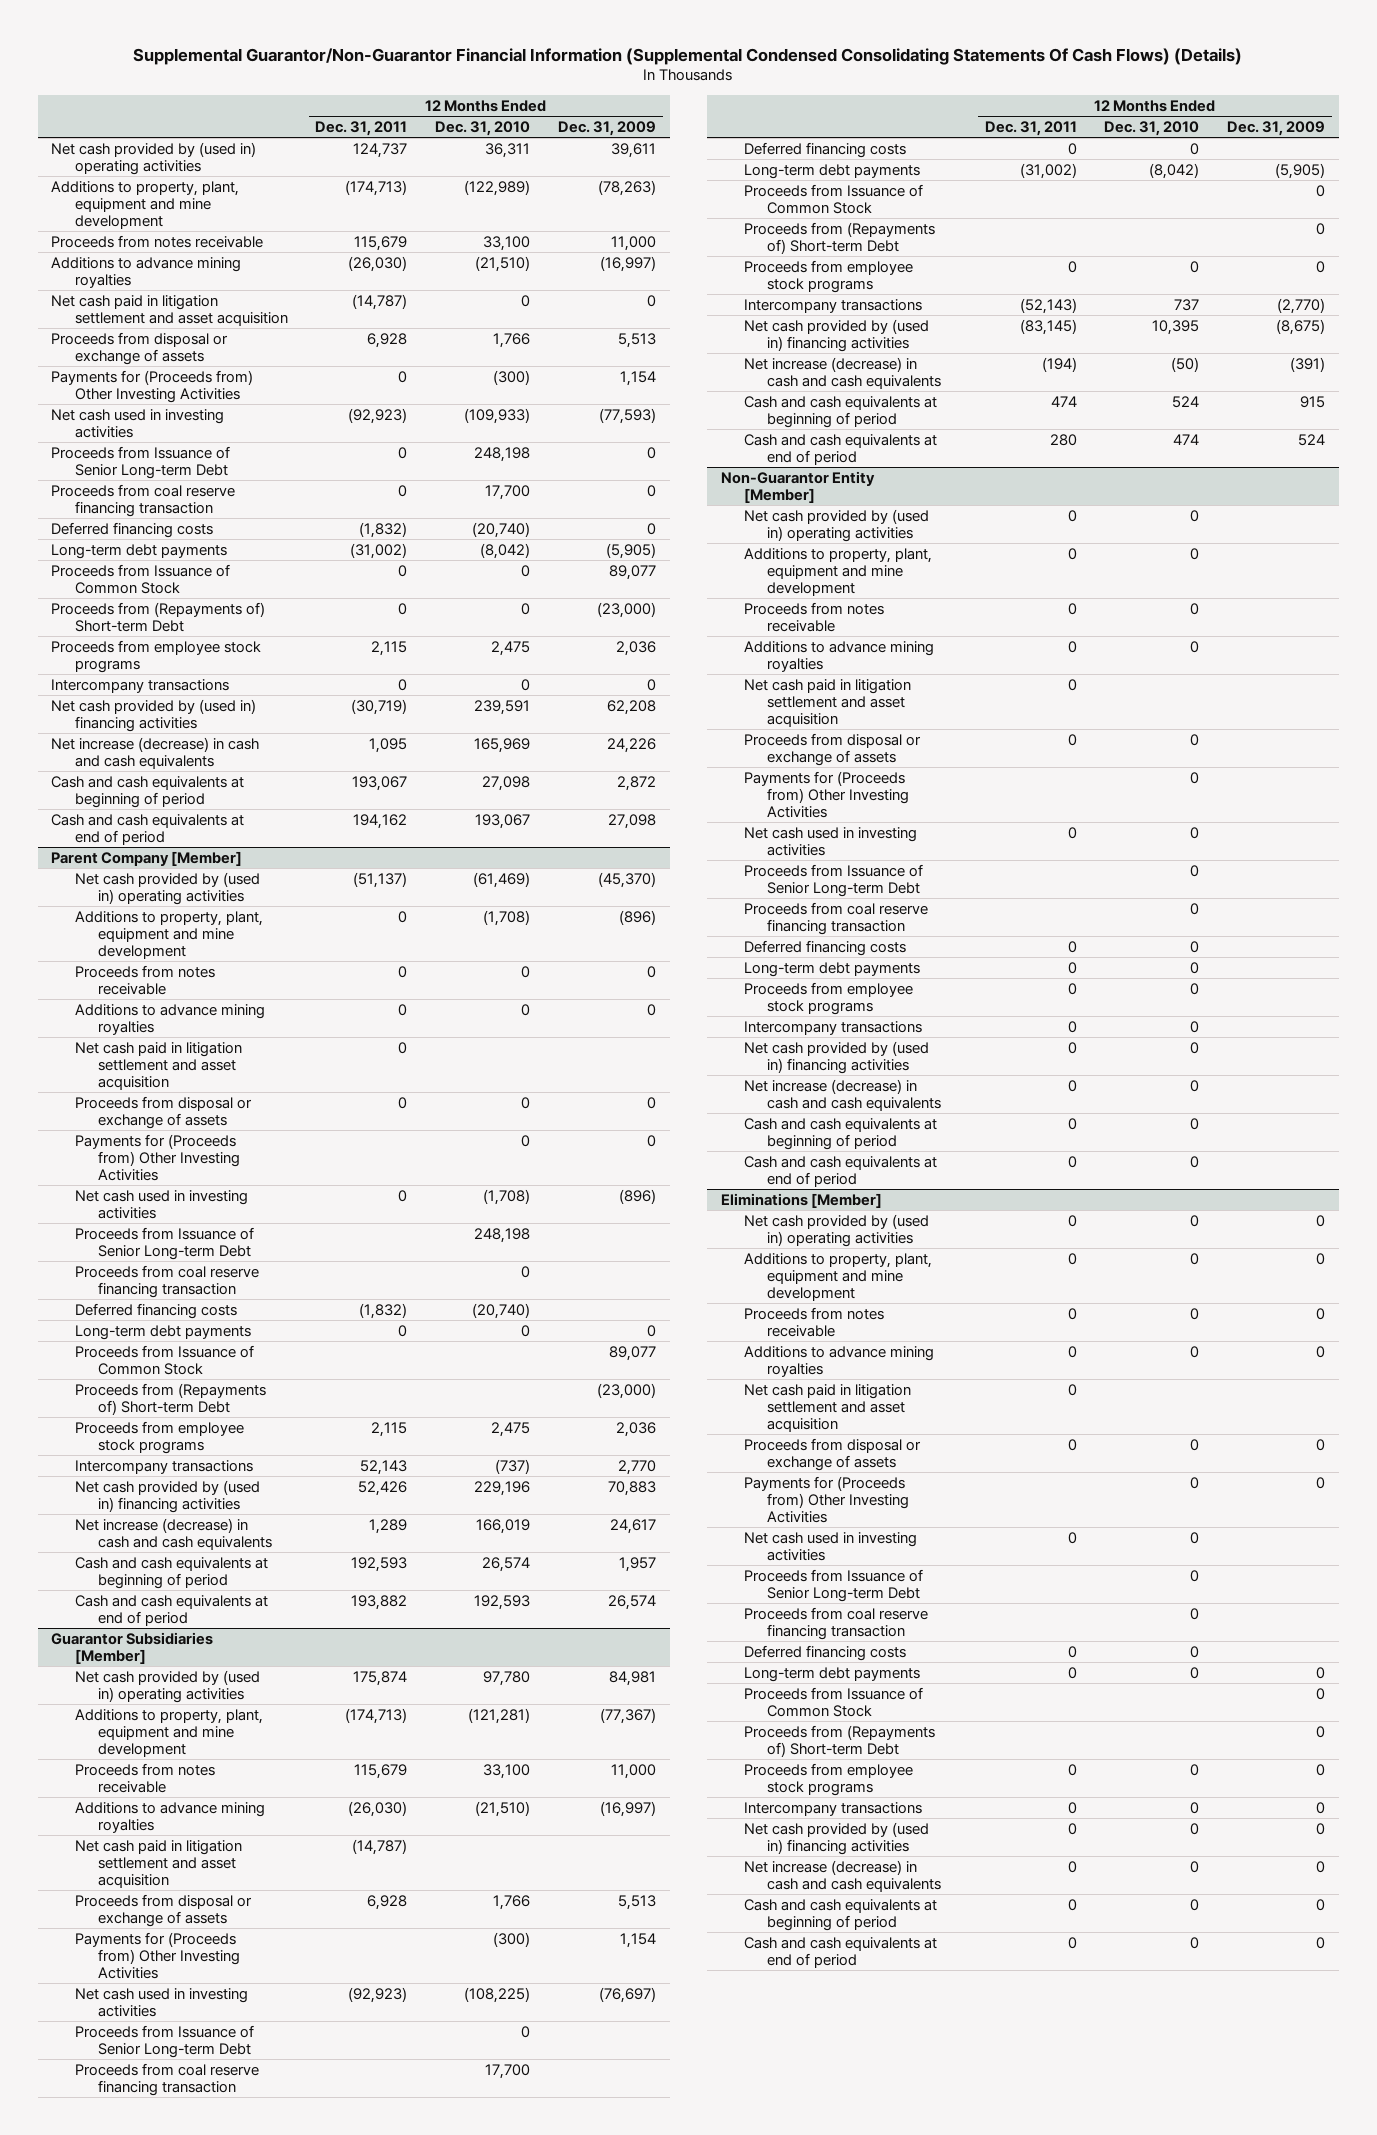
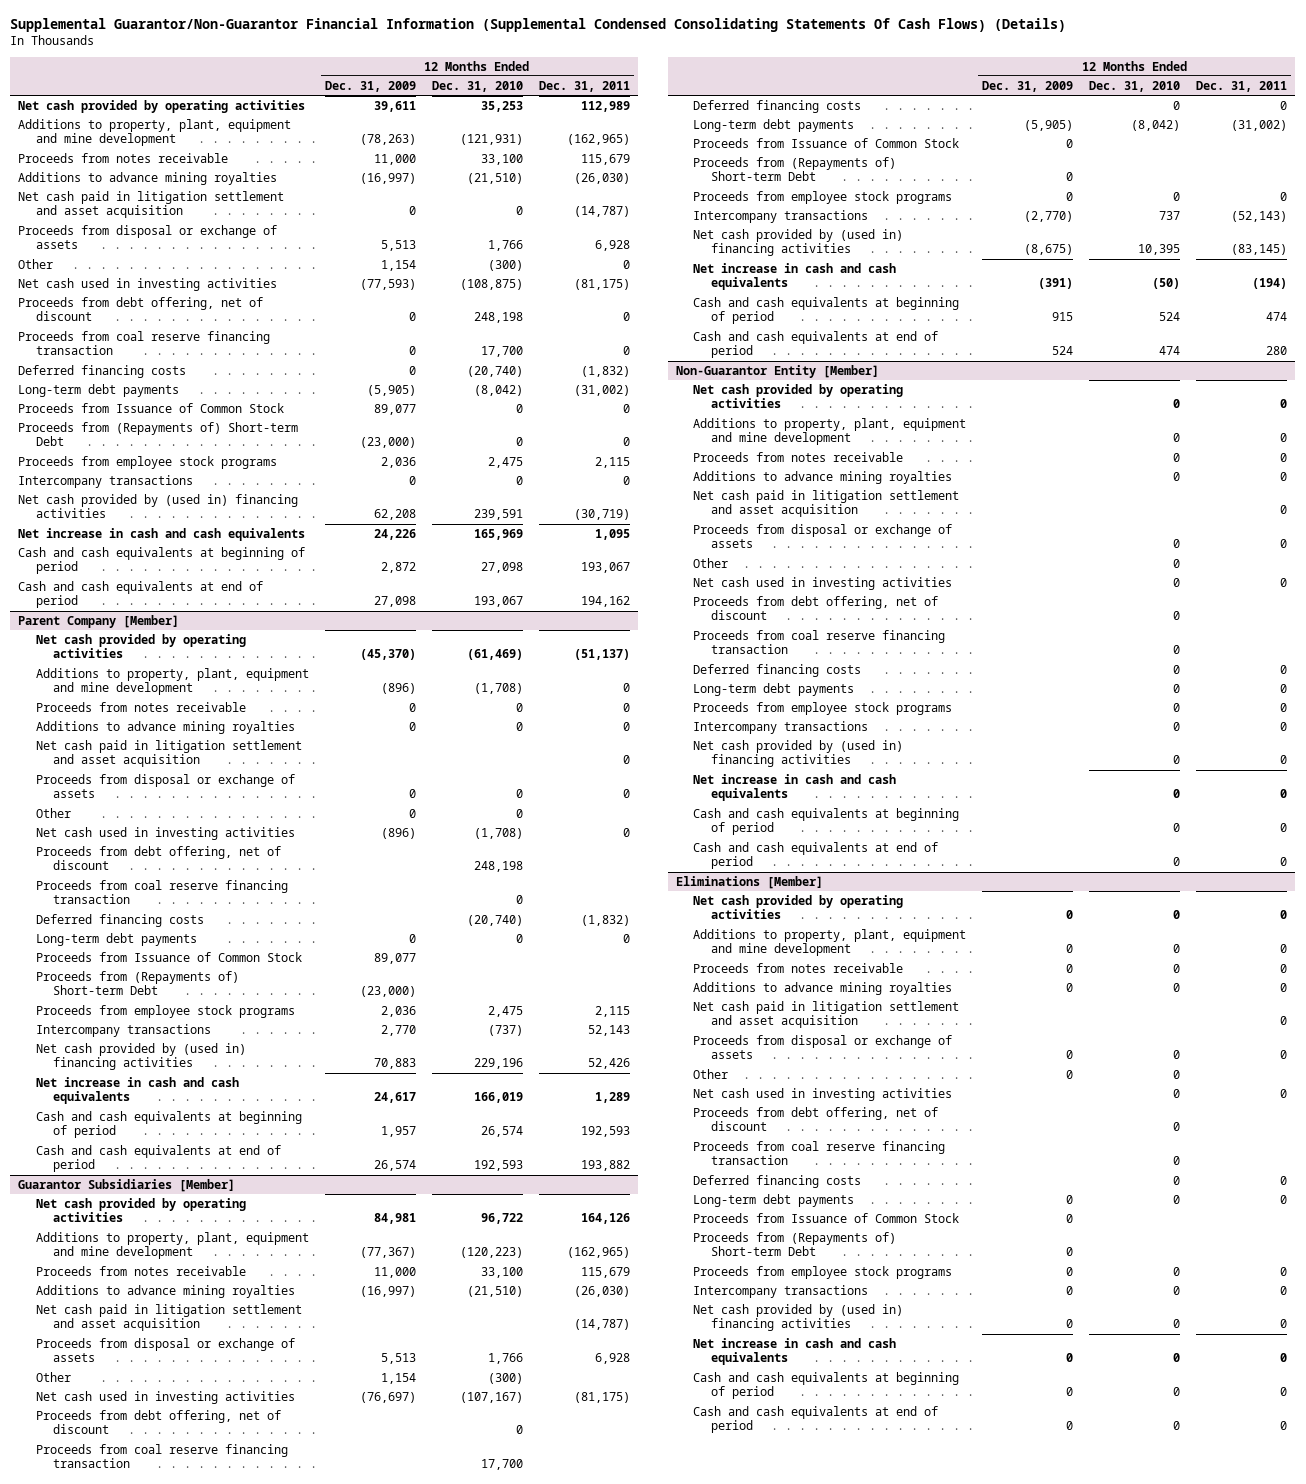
- | 12 Months Ended Dec. 31, 2011 | 12 Months Ended Dec. 31, 2010 | 12 Months Ended Dec. 31, 2009
+ | 12 Months Ended Dec. 31, 2009 | 12 Months Ended Dec. 31, 2010 | 12 Months Ended Dec. 31, 2011
- Net cash provided by (used in) operating activities | 124,737 | 36,311 | 39,611
- Additions to property, plant, equipment and mine development | (174,713) | (122,989) | (78,263)
+ Net cash provided by operating activities | 39,611 | 35,253 | 112,989
+ Additions to property, plant, equipment and mine development | (78,263) | (121,931) | (162,965)
- Payments for (Proceeds from) Other Investing Activities | 0 | (300) | 1,154
- Net cash used in investing activities | (92,923) | (109,933) | (77,593)
- Proceeds from Issuance of Senior Long-term Debt | 0 | 248,198 | 0
+ Other | 1,154 | (300) | 0
+ Net cash used in investing activities | (77,593) | (108,875) | (81,175)
+ Proceeds from debt offering, net of discount | 0 | 248,198 | 0
- Net increase (decrease) in cash and cash equivalents | 1,095 | 165,969 | 24,226
+ Net increase in cash and cash equivalents | 24,226 | 165,969 | 1,095
@ Parent Company [Member]
- Net cash provided by (used in) operating activities | (51,137) | (61,469) | (45,370)
+ Net cash provided by operating activities | (45,370) | (61,469) | (51,137)
- Payments for (Proceeds from) Other Investing Activities | | 0 | 0
+ Other | 0 | 0 |
- Proceeds from Issuance of Senior Long-term Debt | | 248,198 |
+ Proceeds from debt offering, net of discount | | 248,198 |
- Net increase (decrease) in cash and cash equivalents | 1,289 | 166,019 | 24,617
+ Net increase in cash and cash equivalents | 24,617 | 166,019 | 1,289
@ Guarantor Subsidiaries [Member]
- Net cash provided by (used in) operating activities | 175,874 | 97,780 | 84,981
- Additions to property, plant, equipment and mine development | (174,713) | (121,281) | (77,367)
+ Net cash provided by operating activities | 84,981 | 96,722 | 164,126
+ Additions to property, plant, equipment and mine development | (77,367) | (120,223) | (162,965)
- Payments for (Proceeds from) Other Investing Activities | | (300) | 1,154
- Net cash used in investing activities | (92,923) | (108,225) | (76,697)
- Proceeds from Issuance of Senior Long-term Debt | | 0 |
+ Other | 1,154 | (300) |
+ Net cash used in investing activities | (76,697) | (107,167) | (81,175)
+ Proceeds from debt offering, net of discount | | 0 |
- Net increase (decrease) in cash and cash equivalents | (194) | (50) | (391)
+ Net increase in cash and cash equivalents | (391) | (50) | (194)
@ Non-Guarantor Entity [Member]
- Net cash provided by (used in) operating activities | 0 | 0 |
+ Net cash provided by operating activities | | 0 | 0
- Payments for (Proceeds from) Other Investing Activities | | 0 |
+ Other | | 0 |
- Proceeds from Issuance of Senior Long-term Debt | | 0 |
+ Proceeds from debt offering, net of discount | | 0 |
- Net increase (decrease) in cash and cash equivalents | 0 | 0 |
+ Net increase in cash and cash equivalents | | 0 | 0
@ Eliminations [Member]
- Net cash provided by (used in) operating activities | 0 | 0 | 0
+ Net cash provided by operating activities | 0 | 0 | 0
- Payments for (Proceeds from) Other Investing Activities | | 0 | 0
+ Other | 0 | 0 |
- Proceeds from Issuance of Senior Long-term Debt | | 0 |
+ Proceeds from debt offering, net of discount | | 0 |
- Net increase (decrease) in cash and cash equivalents | 0 | 0 | 0
+ Net increase in cash and cash equivalents | 0 | 0 | 0

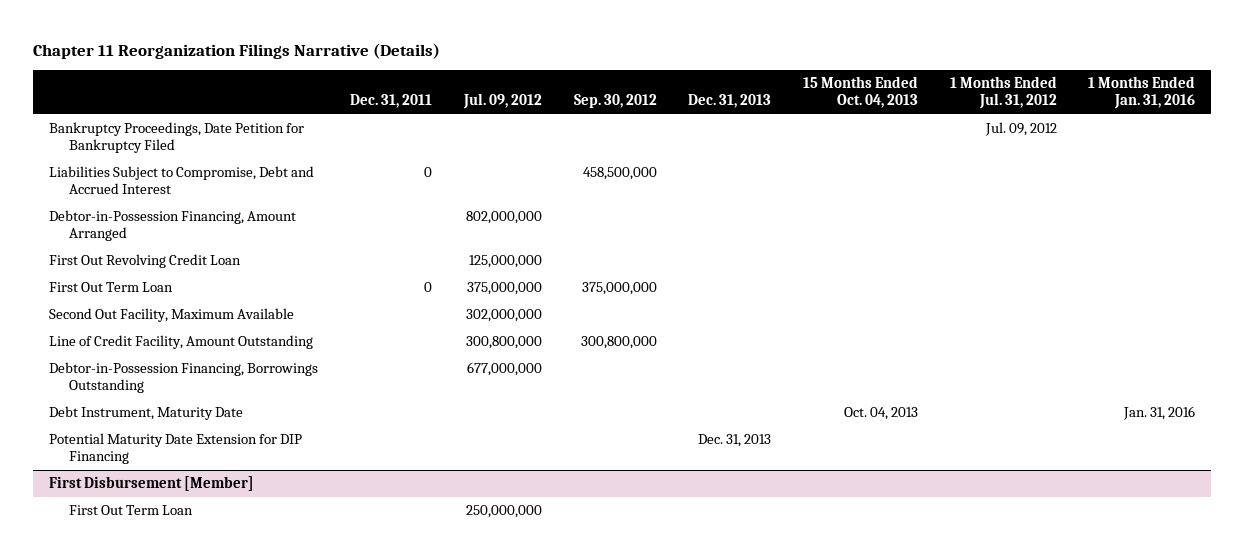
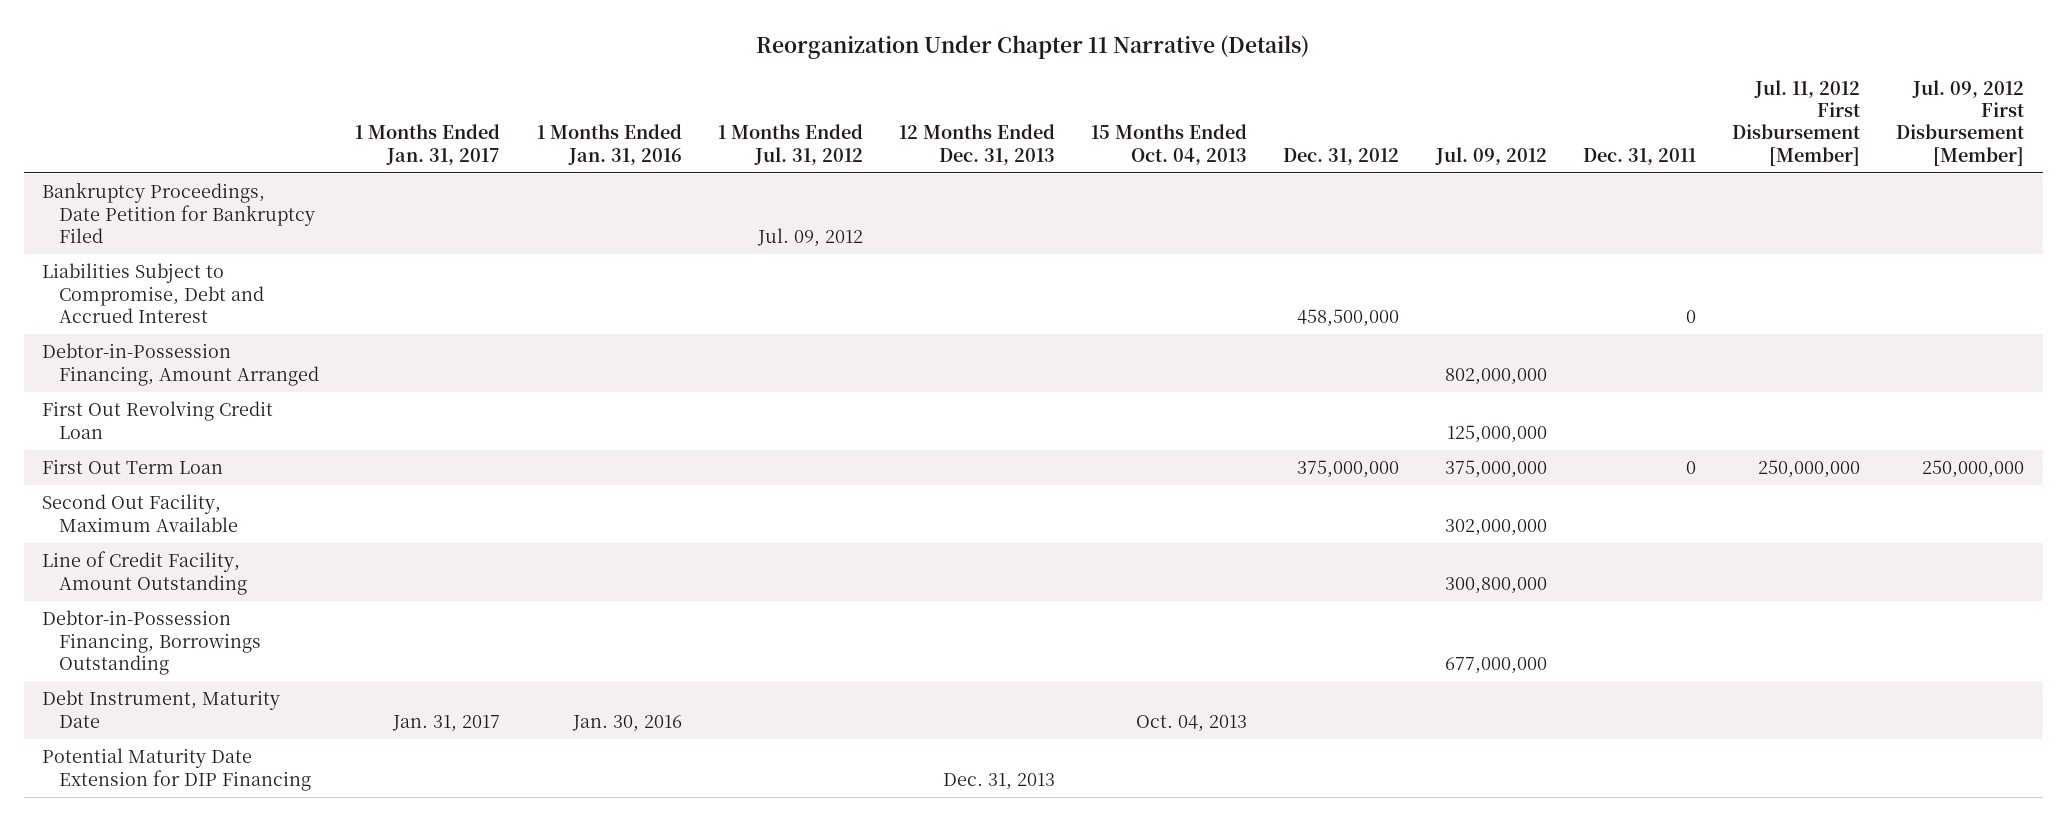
- Chapter 11 Reorganization Filings Narrative (Details)
+ Reorganization Under Chapter 11 Narrative (Details)
- | Dec. 31, 2011 | Jul. 09, 2012 | Sep. 30, 2012 | Dec. 31, 2013 | 15 Months Ended Oct. 04, 2013 | 1 Months Ended Jul. 31, 2012 | 1 Months Ended Jan. 31, 2016
+ | 1 Months Ended Jan. 31, 2017 | 1 Months Ended Jan. 31, 2016 | 1 Months Ended Jul. 31, 2012 | 12 Months Ended Dec. 31, 2013 | 15 Months Ended Oct. 04, 2013 | Dec. 31, 2012 | Jul. 09, 2012 | Dec. 31, 2011 | Jul. 11, 2012 First Disbursement [Member] | Jul. 09, 2012 First Disbursement [Member]
- Debt Instrument, Maturity Date | | | | | Oct. 04, 2013 | | Jan. 31, 2016
+ Debt Instrument, Maturity Date | Jan. 31, 2017 | Jan. 30, 2016 | | | Oct. 04, 2013 | | | | |
- First Disbursement [Member]
- First Out Term Loan | | 250,000,000 | | | | |

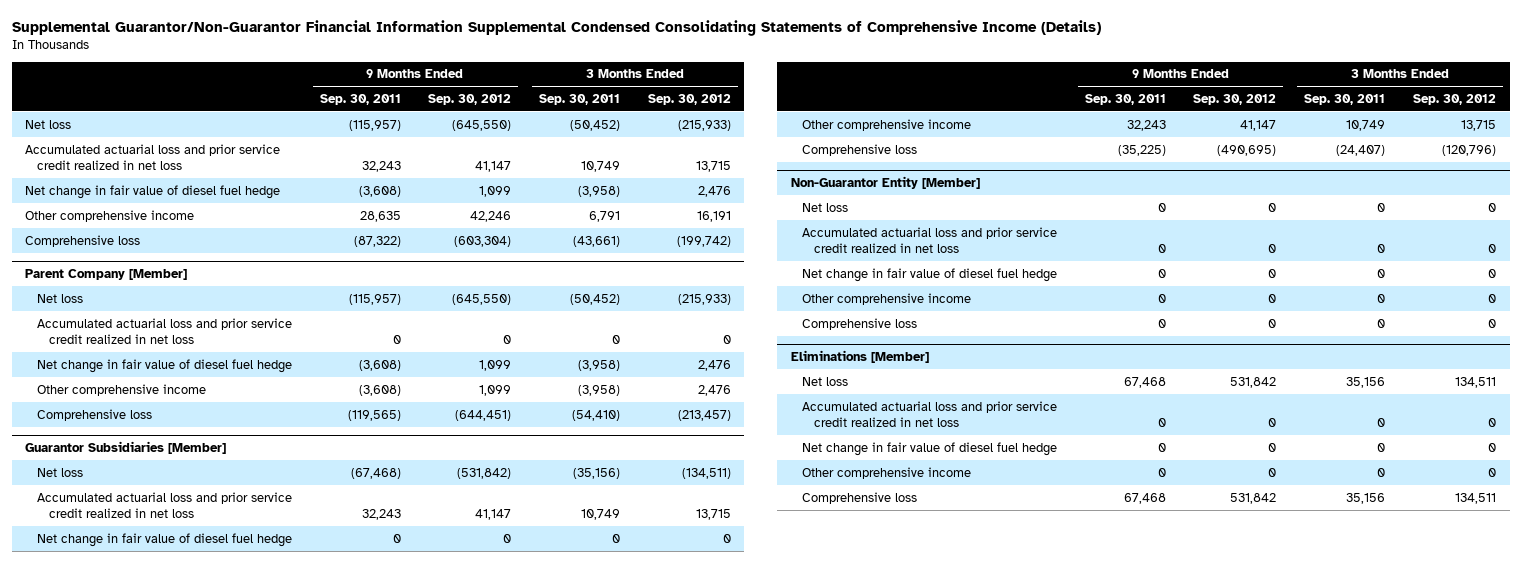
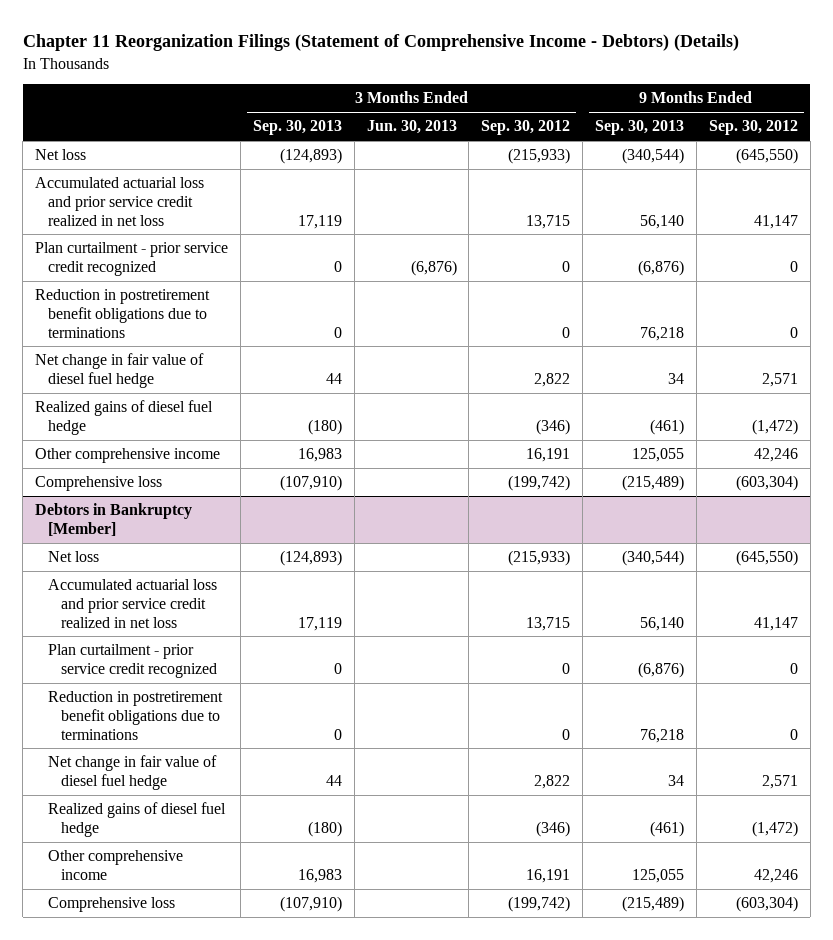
- Supplemental Guarantor/Non-Guarantor Financial Information Supplemental Condensed Consolidating Statements of Comprehensive Income (Details)
+ Chapter 11 Reorganization Filings (Statement of Comprehensive Income - Debtors) (Details)
- | 9 Months Ended Sep. 30, 2011 | 9 Months Ended Sep. 30, 2012 | 3 Months Ended Sep. 30, 2011 | 3 Months Ended Sep. 30, 2012
+ | 3 Months Ended Sep. 30, 2013 | 3 Months Ended Jun. 30, 2013 | 3 Months Ended Sep. 30, 2012 | 9 Months Ended Sep. 30, 2013 | 9 Months Ended Sep. 30, 2012
- Net change in fair value of diesel fuel hedge | (3,608) | 1,099 | (3,958) | 2,476
+ Plan curtailment - prior service credit recognized | 0 | (6,876) | 0 | (6,876) | 0
+ Reduction in postretirement benefit obligations due to terminations | 0 | | 0 | 76,218 | 0
+ Net change in fair value of diesel fuel hedge | 44 | | 2,822 | 34 | 2,571
+ Realized gains of diesel fuel hedge | (180) | | (346) | (461) | (1,472)
- Parent Company [Member]
+ Debtors in Bankruptcy [Member]
- Accumulated actuarial loss and prior service credit realized in net loss | 0 | 0 | 0 | 0
- Net change in fair value of diesel fuel hedge | (3,608) | 1,099 | (3,958) | 2,476
- Other comprehensive income | (3,608) | 1,099 | (3,958) | 2,476
- Comprehensive loss | (119,565) | (644,451) | (54,410) | (213,457)
- Guarantor Subsidiaries [Member]
- Net loss | (67,468) | (531,842) | (35,156) | (134,511)
- Net change in fair value of diesel fuel hedge | 0 | 0 | 0 | 0
- Other comprehensive income | 32,243 | 41,147 | 10,749 | 13,715
- Comprehensive loss | (35,225) | (490,695) | (24,407) | (120,796)
- Non-Guarantor Entity [Member]
- Net loss | 0 | 0 | 0 | 0
- Accumulated actuarial loss and prior service credit realized in net loss | 0 | 0 | 0 | 0
- Net change in fair value of diesel fuel hedge | 0 | 0 | 0 | 0
- Other comprehensive income | 0 | 0 | 0 | 0
- Comprehensive loss | 0 | 0 | 0 | 0
- Eliminations [Member]
- Net loss | 67,468 | 531,842 | 35,156 | 134,511
- Accumulated actuarial loss and prior service credit realized in net loss | 0 | 0 | 0 | 0
- Net change in fair value of diesel fuel hedge | 0 | 0 | 0 | 0
- Other comprehensive income | 0 | 0 | 0 | 0
- Comprehensive loss | 67,468 | 531,842 | 35,156 | 134,511
+ Plan curtailment - prior service credit recognized | 0 | | 0 | (6,876) | 0
+ Reduction in postretirement benefit obligations due to terminations | 0 | | 0 | 76,218 | 0
+ Net change in fair value of diesel fuel hedge | 44 | | 2,822 | 34 | 2,571
+ Realized gains of diesel fuel hedge | (180) | | (346) | (461) | (1,472)
+ Other comprehensive income | 16,983 | | 16,191 | 125,055 | 42,246
+ Comprehensive loss | (107,910) | | (199,742) | (215,489) | (603,304)

